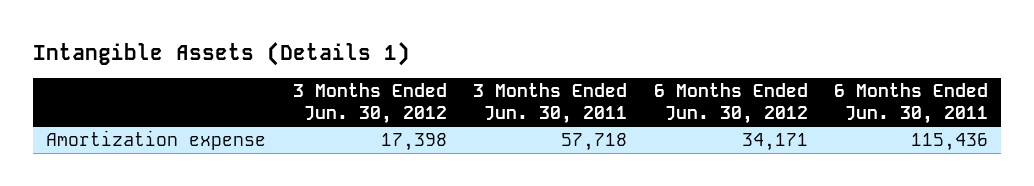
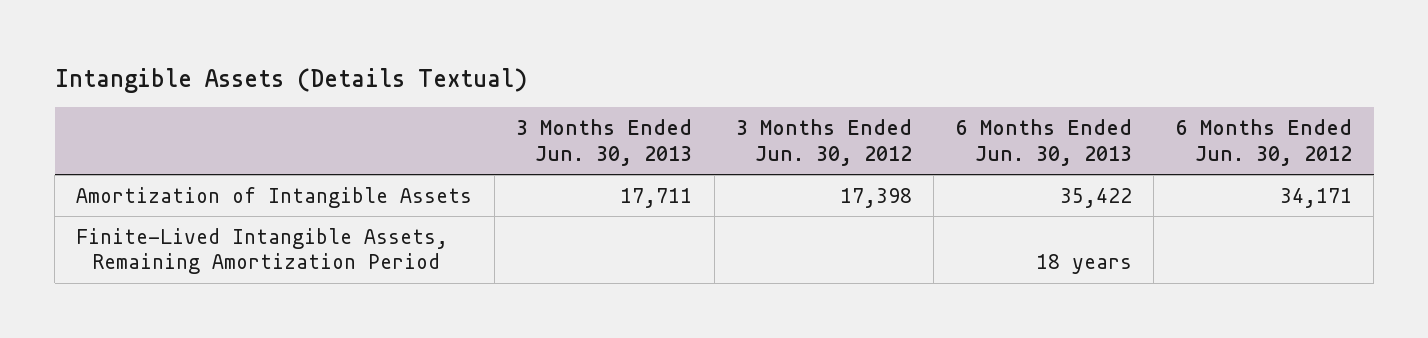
- Intangible Assets (Details 1)
+ Intangible Assets (Details Textual)
- | 3 Months Ended Jun. 30, 2012 | 3 Months Ended Jun. 30, 2011 | 6 Months Ended Jun. 30, 2012 | 6 Months Ended Jun. 30, 2011
+ | 3 Months Ended Jun. 30, 2013 | 3 Months Ended Jun. 30, 2012 | 6 Months Ended Jun. 30, 2013 | 6 Months Ended Jun. 30, 2012
- Amortization expense | 17,398 | 57,718 | 34,171 | 115,436
+ Amortization of Intangible Assets | 17,711 | 17,398 | 35,422 | 34,171
+ Finite-Lived Intangible Assets, Remaining Amortization Period | | | 18 years |

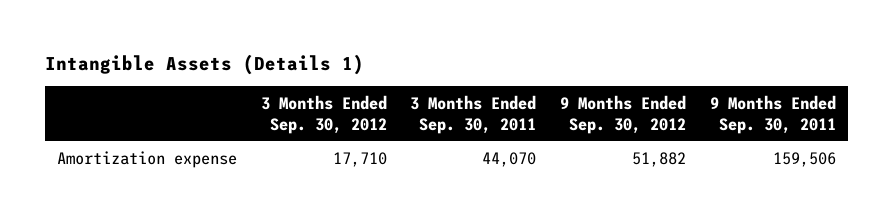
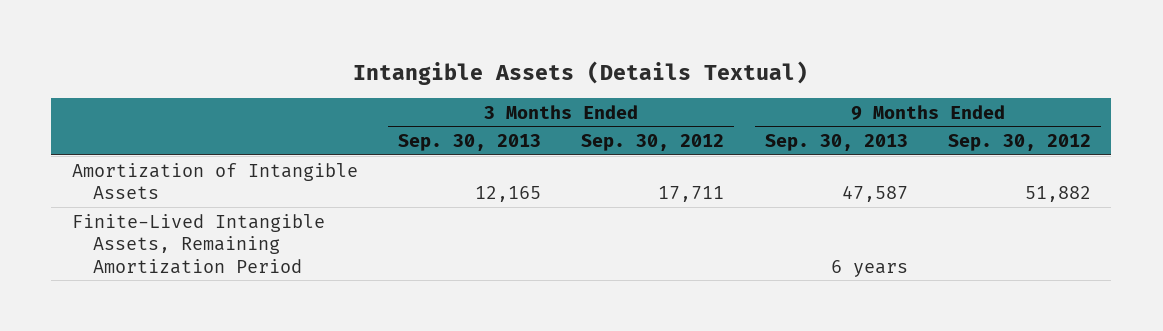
- Intangible Assets (Details 1)
+ Intangible Assets (Details Textual)
- | 3 Months Ended Sep. 30, 2012 | 3 Months Ended Sep. 30, 2011 | 9 Months Ended Sep. 30, 2012 | 9 Months Ended Sep. 30, 2011
+ | 3 Months Ended Sep. 30, 2013 | 3 Months Ended Sep. 30, 2012 | 9 Months Ended Sep. 30, 2013 | 9 Months Ended Sep. 30, 2012
- Amortization expense | 17,710 | 44,070 | 51,882 | 159,506
+ Amortization of Intangible Assets | 12,165 | 17,711 | 47,587 | 51,882
+ Finite-Lived Intangible Assets, Remaining Amortization Period | | | 6 years |

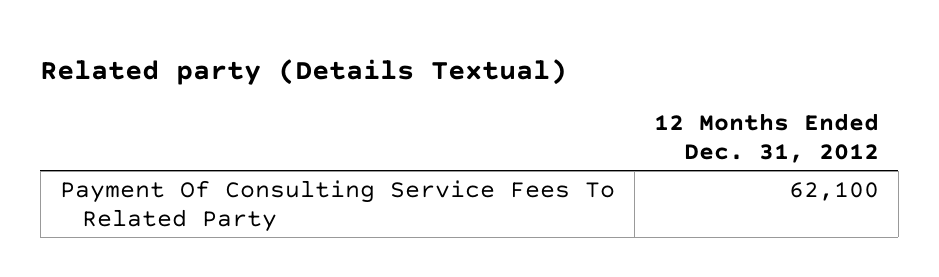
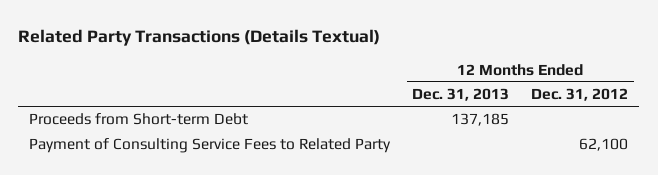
- Related party (Details Textual)
+ Related Party Transactions (Details Textual)
- | 12 Months Ended Dec. 31, 2012
+ | 12 Months Ended Dec. 31, 2013 | 12 Months Ended Dec. 31, 2012
- Payment Of Consulting Service Fees To Related Party | 62,100
+ Proceeds from Short-term Debt | 137,185 |
+ Payment of Consulting Service Fees to Related Party | | 62,100

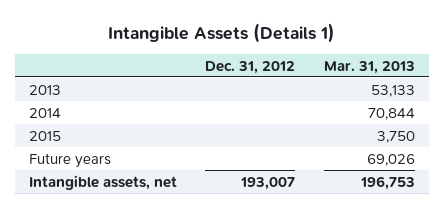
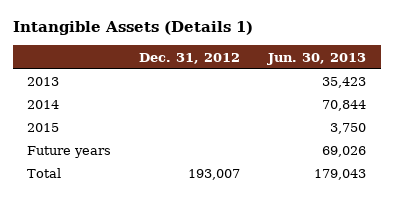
- | Dec. 31, 2012 | Mar. 31, 2013
+ | Dec. 31, 2012 | Jun. 30, 2013
- Intangible assets, net | 193,007 | 196,753
+ Total | 193,007 | 179,043

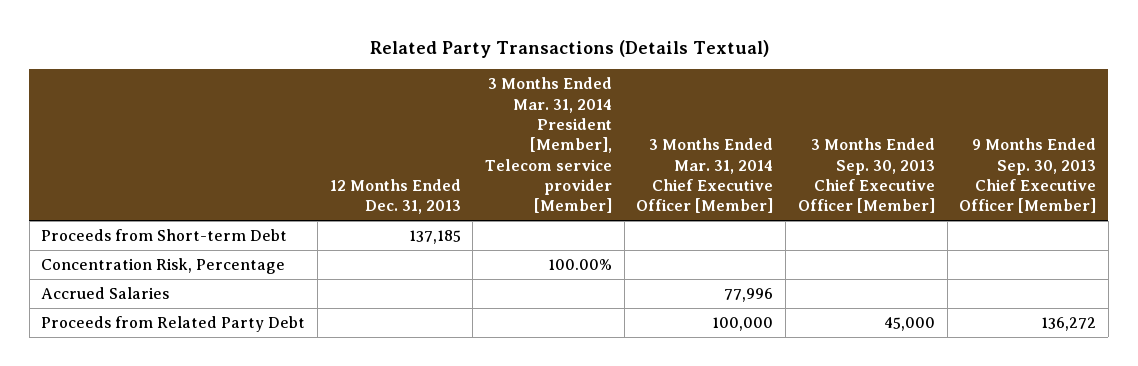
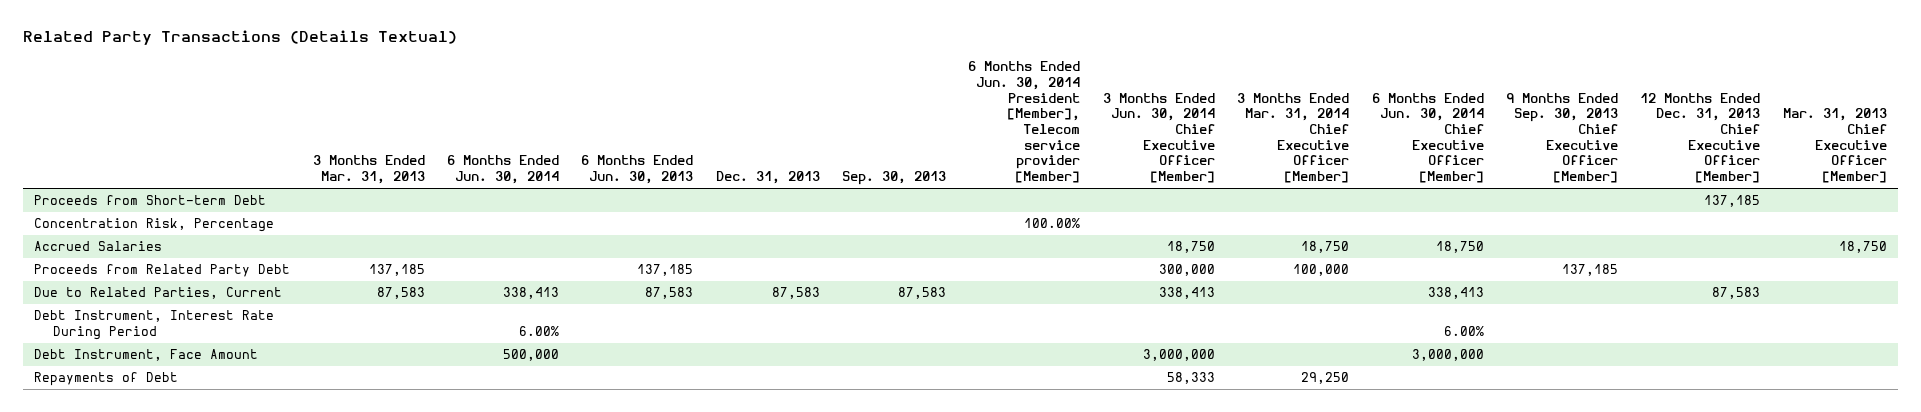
- | 12 Months Ended Dec. 31, 2013 | 3 Months Ended Mar. 31, 2014 President [Member], Telecom service provider [Member] | 3 Months Ended Mar. 31, 2014 Chief Executive Officer [Member] | 3 Months Ended Sep. 30, 2013 Chief Executive Officer [Member] | 9 Months Ended Sep. 30, 2013 Chief Executive Officer [Member]
+ | 3 Months Ended Mar. 31, 2013 | 6 Months Ended Jun. 30, 2014 | 6 Months Ended Jun. 30, 2013 | Dec. 31, 2013 | Sep. 30, 2013 | 6 Months Ended Jun. 30, 2014 President [Member], Telecom service provider [Member] | 3 Months Ended Jun. 30, 2014 Chief Executive Officer [Member] | 3 Months Ended Mar. 31, 2014 Chief Executive Officer [Member] | 6 Months Ended Jun. 30, 2014 Chief Executive Officer [Member] | 9 Months Ended Sep. 30, 2013 Chief Executive Officer [Member] | 12 Months Ended Dec. 31, 2013 Chief Executive Officer [Member] | Mar. 31, 2013 Chief Executive Officer [Member]
- Accrued Salaries | | | 77,996 | |
- Proceeds from Related Party Debt | | | 100,000 | 45,000 | 136,272
+ Accrued Salaries | | | | | | | 18,750 | 18,750 | 18,750 | | | 18,750
+ Proceeds from Related Party Debt | 137,185 | | 137,185 | | | | 300,000 | 100,000 | | 137,185 | |
+ Due to Related Parties, Current | 87,583 | 338,413 | 87,583 | 87,583 | 87,583 | | 338,413 | | 338,413 | | 87,583 |
+ Debt Instrument, Interest Rate During Period | | 6.00% | | | | | | | 6.00% | | |
+ Debt Instrument, Face Amount | | 500,000 | | | | | 3,000,000 | | 3,000,000 | | |
+ Repayments of Debt | | | | | | | 58,333 | 29,250 | | | |

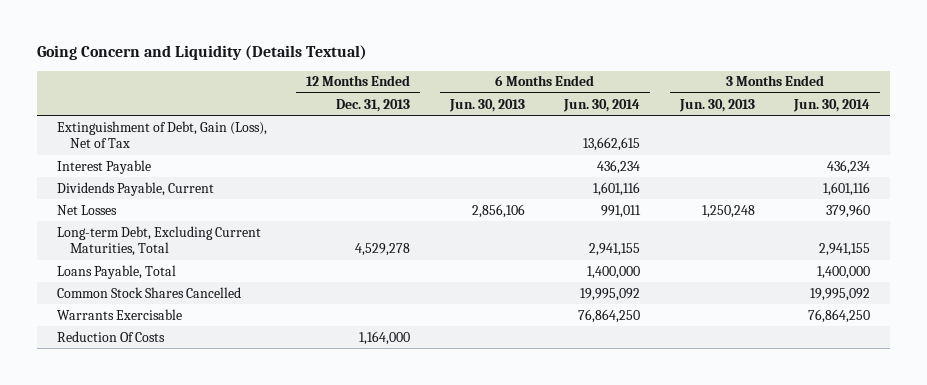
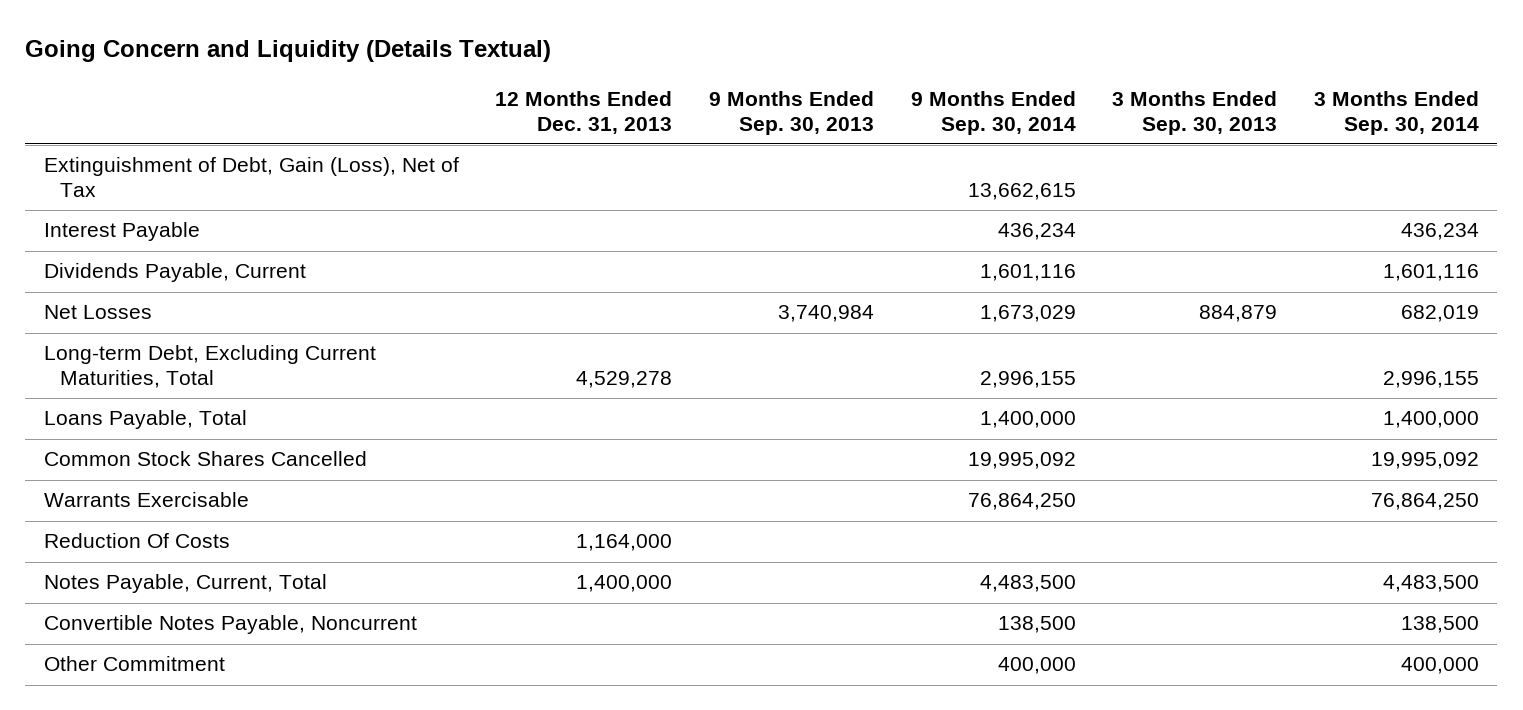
- | 12 Months Ended Dec. 31, 2013 | 6 Months Ended Jun. 30, 2013 | 6 Months Ended Jun. 30, 2014 | 3 Months Ended Jun. 30, 2013 | 3 Months Ended Jun. 30, 2014
+ | 12 Months Ended Dec. 31, 2013 | 9 Months Ended Sep. 30, 2013 | 9 Months Ended Sep. 30, 2014 | 3 Months Ended Sep. 30, 2013 | 3 Months Ended Sep. 30, 2014
+ Notes Payable, Current, Total | 1,400,000 | | 4,483,500 | | 4,483,500
+ Convertible Notes Payable, Noncurrent | | | 138,500 | | 138,500
+ Other Commitment | | | 400,000 | | 400,000

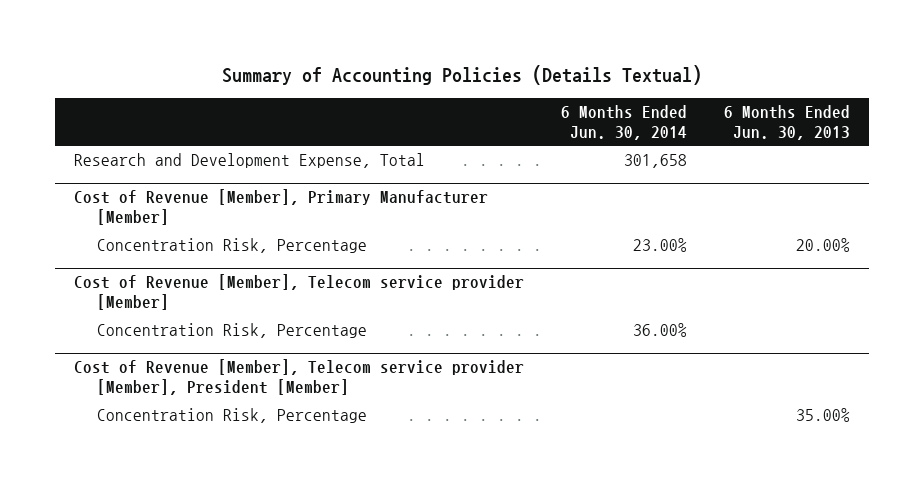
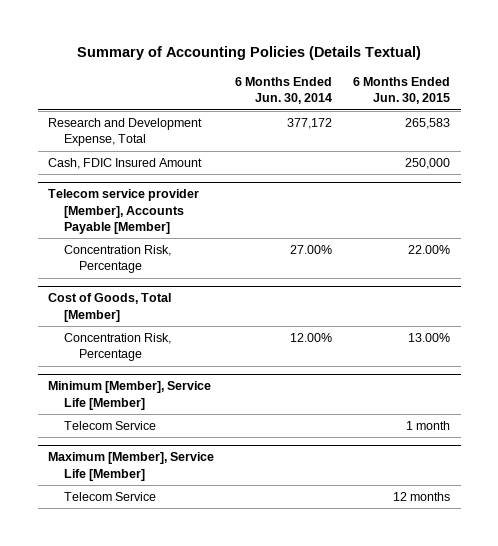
- | 6 Months Ended Jun. 30, 2014 | 6 Months Ended Jun. 30, 2013
+ | 6 Months Ended Jun. 30, 2014 | 6 Months Ended Jun. 30, 2015
- Research and Development Expense, Total | 301,658 |
- Cost of Revenue [Member], Primary Manufacturer [Member]
- Concentration Risk, Percentage | 23.00% | 20.00%
- Cost of Revenue [Member], Telecom service provider [Member]
- Concentration Risk, Percentage | 36.00% |
- Cost of Revenue [Member], Telecom service provider [Member], President [Member]
- Concentration Risk, Percentage | | 35.00%
+ Research and Development Expense, Total | 377,172 | 265,583
+ Cash, FDIC Insured Amount | | 250,000
+ Telecom service provider [Member], Accounts Payable [Member]
+ Concentration Risk, Percentage | 27.00% | 22.00%
+ Cost of Goods, Total [Member]
+ Concentration Risk, Percentage | 12.00% | 13.00%
+ Minimum [Member], Service Life [Member]
+ Telecom Service | | 1 month
+ Maximum [Member], Service Life [Member]
+ Telecom Service | | 12 months

